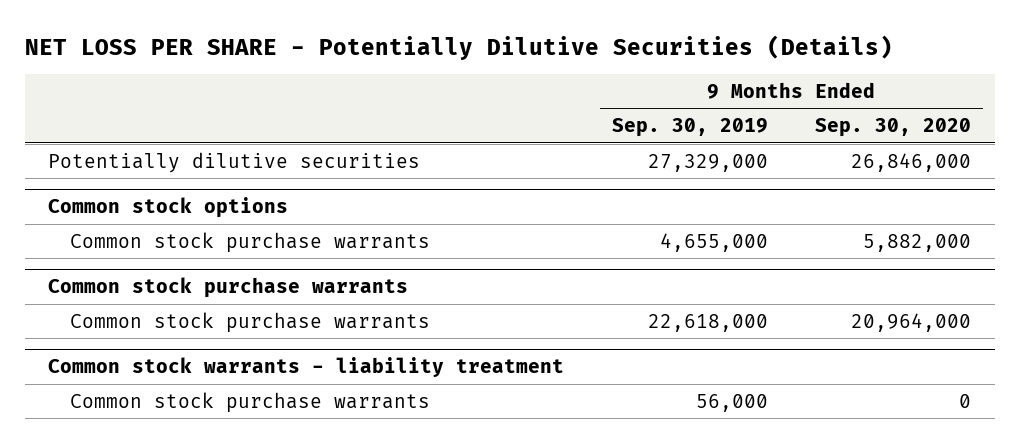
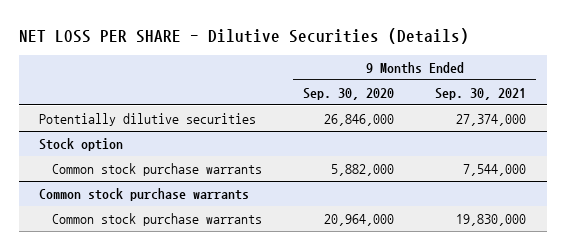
- NET LOSS PER SHARE - Potentially Dilutive Securities (Details)
+ NET LOSS PER SHARE - Dilutive Securities (Details)
- | 9 Months Ended Sep. 30, 2019 | 9 Months Ended Sep. 30, 2020
+ | 9 Months Ended Sep. 30, 2020 | 9 Months Ended Sep. 30, 2021
- Common stock options
+ Stock option
- Common stock warrants - liability treatment
- Common stock purchase warrants | 56,000 | 0

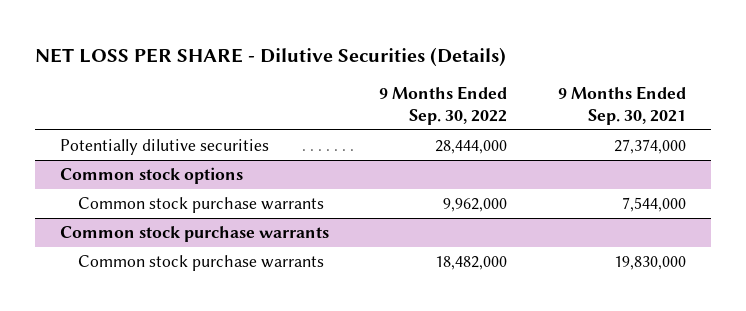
- | 9 Months Ended Sep. 30, 2020 | 9 Months Ended Sep. 30, 2021
+ | 9 Months Ended Sep. 30, 2022 | 9 Months Ended Sep. 30, 2021
- Stock option
+ Common stock options

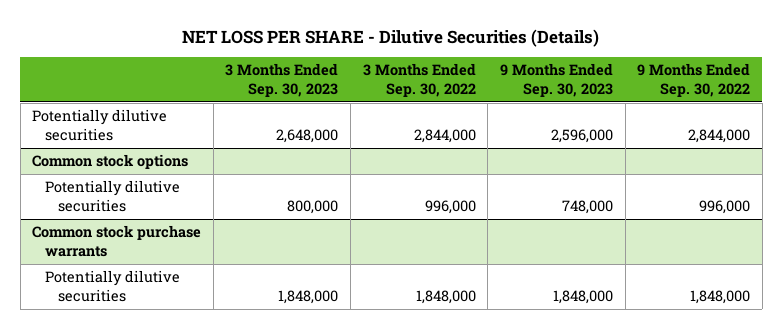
- | 9 Months Ended Sep. 30, 2022 | 9 Months Ended Sep. 30, 2021
+ | 3 Months Ended Sep. 30, 2023 | 3 Months Ended Sep. 30, 2022 | 9 Months Ended Sep. 30, 2023 | 9 Months Ended Sep. 30, 2022
- Potentially dilutive securities | 28,444,000 | 27,374,000
+ Potentially dilutive securities | 2,648,000 | 2,844,000 | 2,596,000 | 2,844,000
@ Common stock options
- Common stock purchase warrants | 9,962,000 | 7,544,000
+ Potentially dilutive securities | 800,000 | 996,000 | 748,000 | 996,000
@ Common stock purchase warrants
- Common stock purchase warrants | 18,482,000 | 19,830,000
+ Potentially dilutive securities | 1,848,000 | 1,848,000 | 1,848,000 | 1,848,000

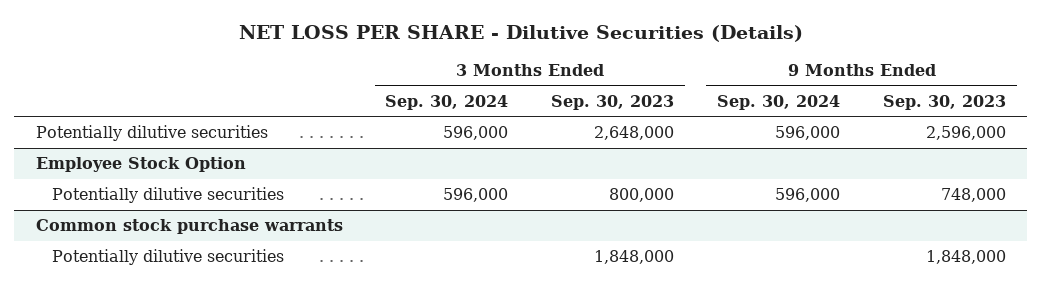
- | 3 Months Ended Sep. 30, 2023 | 3 Months Ended Sep. 30, 2022 | 9 Months Ended Sep. 30, 2023 | 9 Months Ended Sep. 30, 2022
+ | 3 Months Ended Sep. 30, 2024 | 3 Months Ended Sep. 30, 2023 | 9 Months Ended Sep. 30, 2024 | 9 Months Ended Sep. 30, 2023
- Common stock options
+ Employee Stock Option

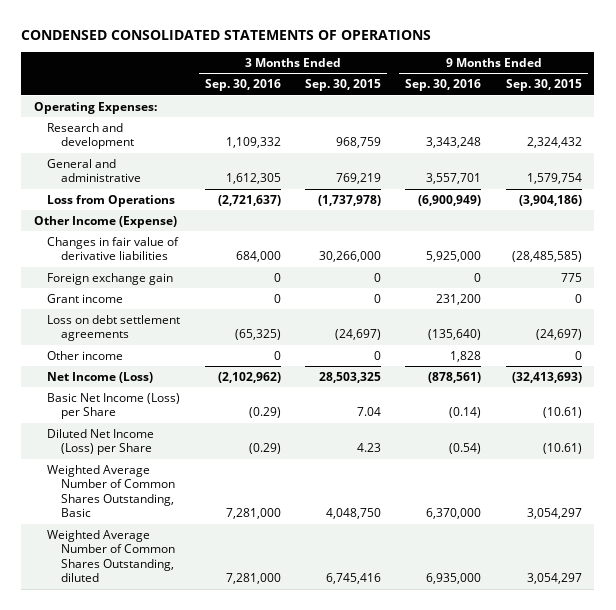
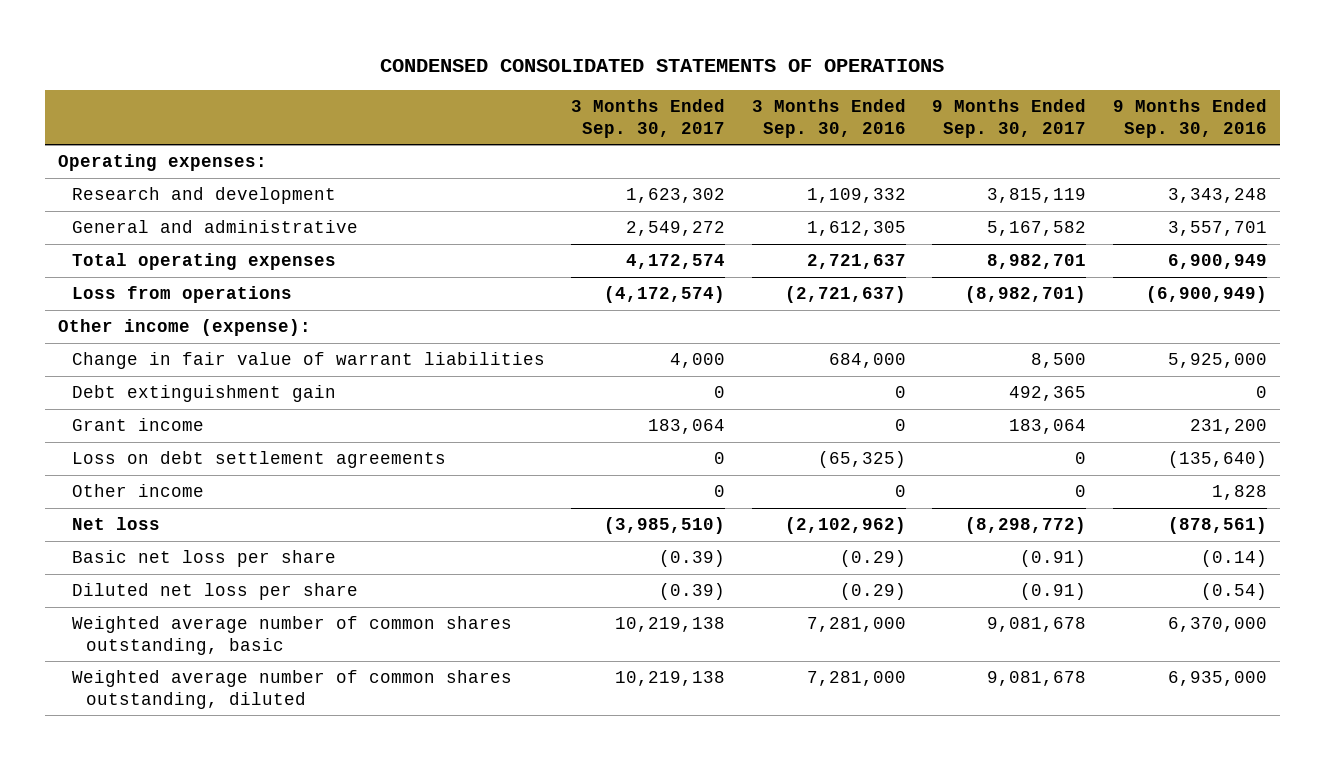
- | 3 Months Ended Sep. 30, 2016 | 3 Months Ended Sep. 30, 2015 | 9 Months Ended Sep. 30, 2016 | 9 Months Ended Sep. 30, 2015
+ | 3 Months Ended Sep. 30, 2017 | 3 Months Ended Sep. 30, 2016 | 9 Months Ended Sep. 30, 2017 | 9 Months Ended Sep. 30, 2016
- Operating Expenses:
+ Operating expenses:
- Loss from Operations | (2,721,637) | (1,737,978) | (6,900,949) | (3,904,186)
- Other Income (Expense)
- Changes in fair value of derivative liabilities | 684,000 | 30,266,000 | 5,925,000 | (28,485,585)
- Foreign exchange gain | 0 | 0 | 0 | 775
+ Total operating expenses | 4,172,574 | 2,721,637 | 8,982,701 | 6,900,949
+ Loss from operations | (4,172,574) | (2,721,637) | (8,982,701) | (6,900,949)
+ Other income (expense):
+ Change in fair value of warrant liabilities | 4,000 | 684,000 | 8,500 | 5,925,000
+ Debt extinguishment gain | 0 | 0 | 492,365 | 0
- Net Income (Loss) | (2,102,962) | 28,503,325 | (878,561) | (32,413,693)
- Basic Net Income (Loss) per Share | (0.29) | 7.04 | (0.14) | (10.61)
- Diluted Net Income (Loss) per Share | (0.29) | 4.23 | (0.54) | (10.61)
- Weighted Average Number of Common Shares Outstanding, Basic | 7,281,000 | 4,048,750 | 6,370,000 | 3,054,297
- Weighted Average Number of Common Shares Outstanding, diluted | 7,281,000 | 6,745,416 | 6,935,000 | 3,054,297
+ Net loss | (3,985,510) | (2,102,962) | (8,298,772) | (878,561)
+ Basic net loss per share | (0.39) | (0.29) | (0.91) | (0.14)
+ Diluted net loss per share | (0.39) | (0.29) | (0.91) | (0.54)
+ Weighted average number of common shares outstanding, basic | 10,219,138 | 7,281,000 | 9,081,678 | 6,370,000
+ Weighted average number of common shares outstanding, diluted | 10,219,138 | 7,281,000 | 9,081,678 | 6,935,000

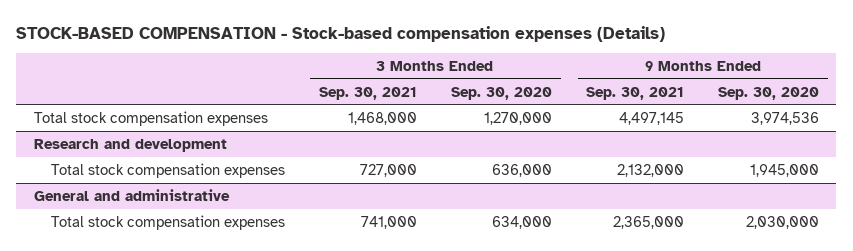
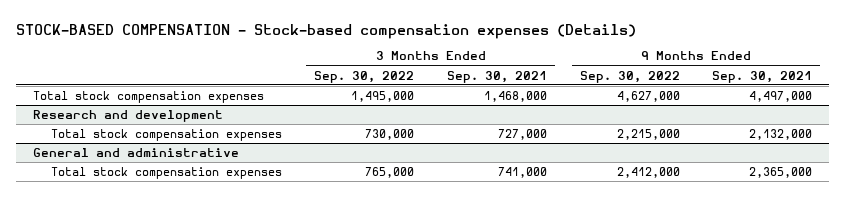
- | 3 Months Ended Sep. 30, 2021 | 3 Months Ended Sep. 30, 2020 | 9 Months Ended Sep. 30, 2021 | 9 Months Ended Sep. 30, 2020
+ | 3 Months Ended Sep. 30, 2022 | 3 Months Ended Sep. 30, 2021 | 9 Months Ended Sep. 30, 2022 | 9 Months Ended Sep. 30, 2021
- Total stock compensation expenses | 1,468,000 | 1,270,000 | 4,497,145 | 3,974,536
+ Total stock compensation expenses | 1,495,000 | 1,468,000 | 4,627,000 | 4,497,000

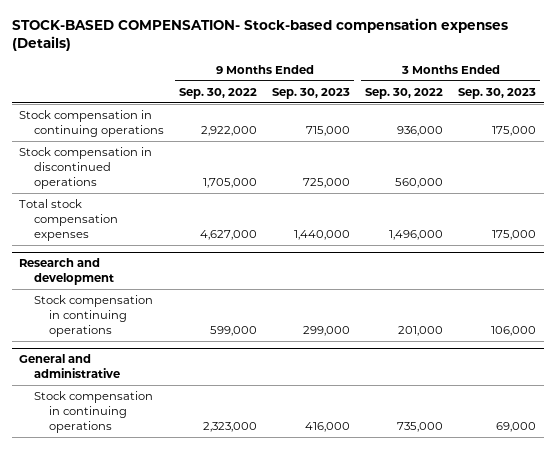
- STOCK-BASED COMPENSATION - Stock-based compensation expenses (Details)
+ STOCK-BASED COMPENSATION- Stock-based compensation expenses (Details)
- | 3 Months Ended Sep. 30, 2022 | 3 Months Ended Sep. 30, 2021 | 9 Months Ended Sep. 30, 2022 | 9 Months Ended Sep. 30, 2021
+ | 9 Months Ended Sep. 30, 2022 | 9 Months Ended Sep. 30, 2023 | 3 Months Ended Sep. 30, 2022 | 3 Months Ended Sep. 30, 2023
- Total stock compensation expenses | 1,495,000 | 1,468,000 | 4,627,000 | 4,497,000
+ Stock compensation in continuing operations | 2,922,000 | 715,000 | 936,000 | 175,000
+ Stock compensation in discontinued operations | 1,705,000 | 725,000 | 560,000 |
+ Total stock compensation expenses | 4,627,000 | 1,440,000 | 1,496,000 | 175,000
@ Research and development
- Total stock compensation expenses | 730,000 | 727,000 | 2,215,000 | 2,132,000
+ Stock compensation in continuing operations | 599,000 | 299,000 | 201,000 | 106,000
@ General and administrative
- Total stock compensation expenses | 765,000 | 741,000 | 2,412,000 | 2,365,000
+ Stock compensation in continuing operations | 2,323,000 | 416,000 | 735,000 | 69,000

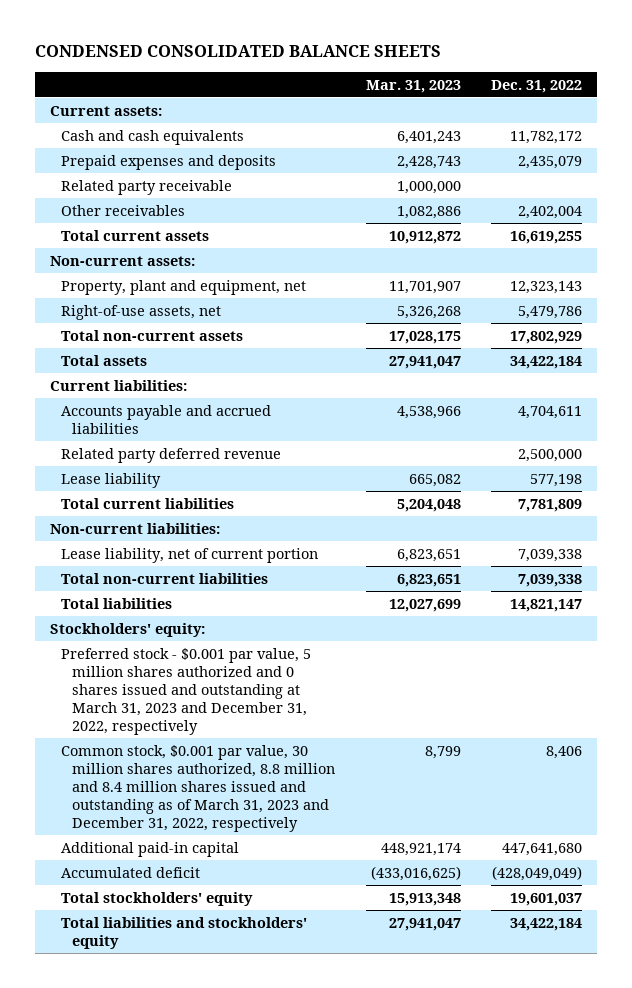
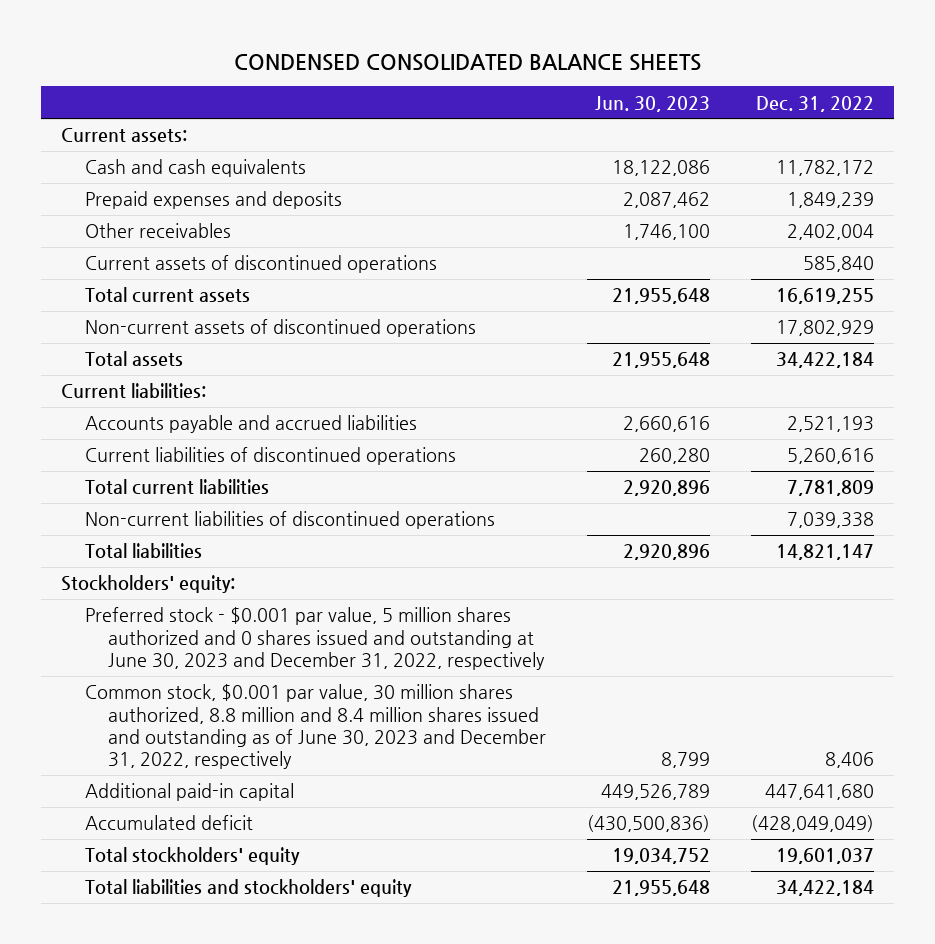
- | Mar. 31, 2023 | Dec. 31, 2022
+ | Jun. 30, 2023 | Dec. 31, 2022
- Prepaid expenses and deposits | 2,428,743 | 2,435,079
- Related party receivable | 1,000,000 |
+ Prepaid expenses and deposits | 2,087,462 | 1,849,239
+ Current assets of discontinued operations | | 585,840
- Non-current assets:
- Property, plant and equipment, net | 11,701,907 | 12,323,143
- Right-of-use assets, net | 5,326,268 | 5,479,786
- Total non-current assets | 17,028,175 | 17,802,929
+ Non-current assets of discontinued operations | | 17,802,929
- Accounts payable and accrued liabilities | 4,538,966 | 4,704,611
- Related party deferred revenue | | 2,500,000
- Lease liability | 665,082 | 577,198
+ Accounts payable and accrued liabilities | 2,660,616 | 2,521,193
+ Current liabilities of discontinued operations | 260,280 | 5,260,616
- Non-current liabilities:
- Lease liability, net of current portion | 6,823,651 | 7,039,338
- Total non-current liabilities | 6,823,651 | 7,039,338
+ Non-current liabilities of discontinued operations | | 7,039,338
- Preferred stock - $0.001 par value, 5 million shares authorized and 0 shares issued and outstanding at March 31, 2023 and December 31, 2022, respectively
- Common stock, $0.001 par value, 30 million shares authorized, 8.8 million and 8.4 million shares issued and outstanding as of March 31, 2023 and December 31, 2022, respectively | 8,799 | 8,406
+ Preferred stock - $0.001 par value, 5 million shares authorized and 0 shares issued and outstanding at June 30, 2023 and December 31, 2022, respectively
+ Common stock, $0.001 par value, 30 million shares authorized, 8.8 million and 8.4 million shares issued and outstanding as of June 30, 2023 and December 31, 2022, respectively | 8,799 | 8,406

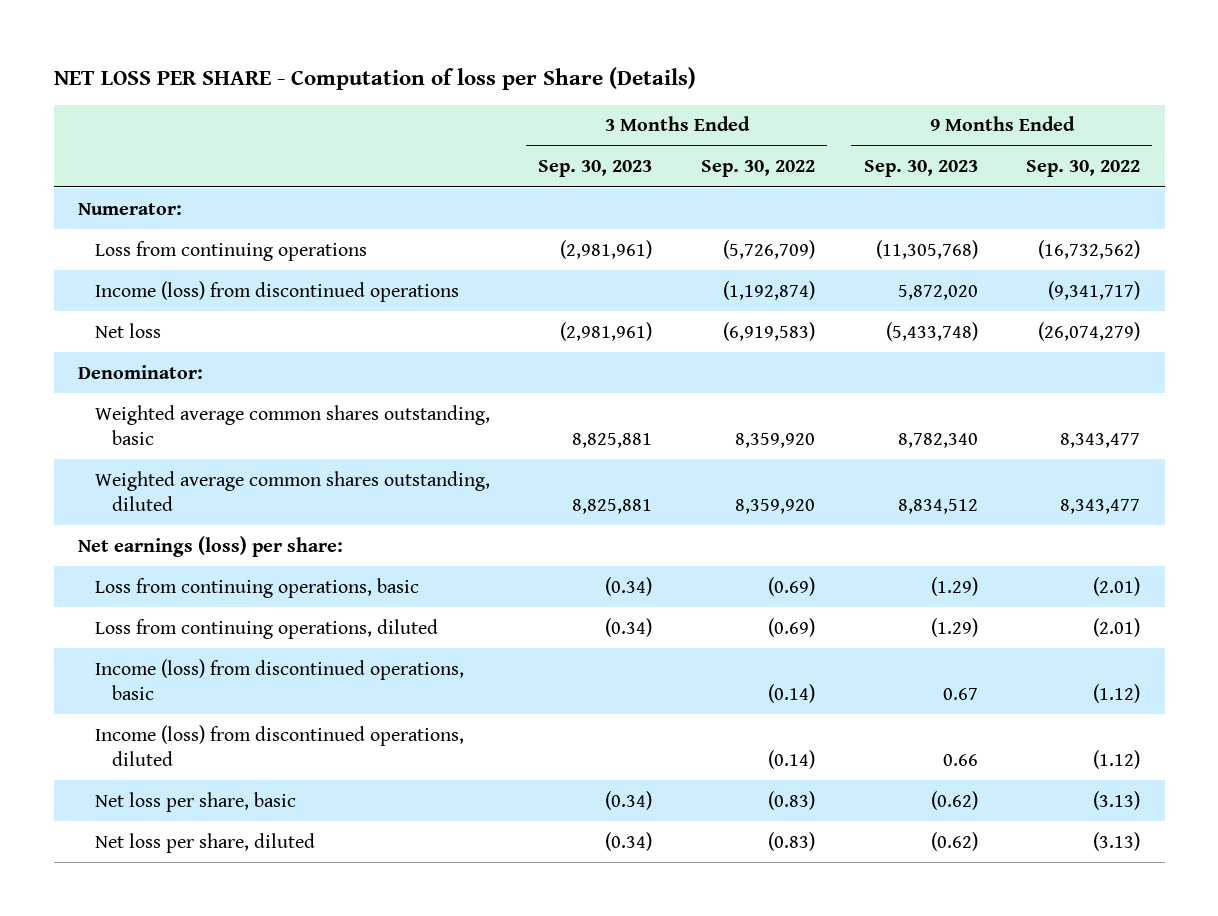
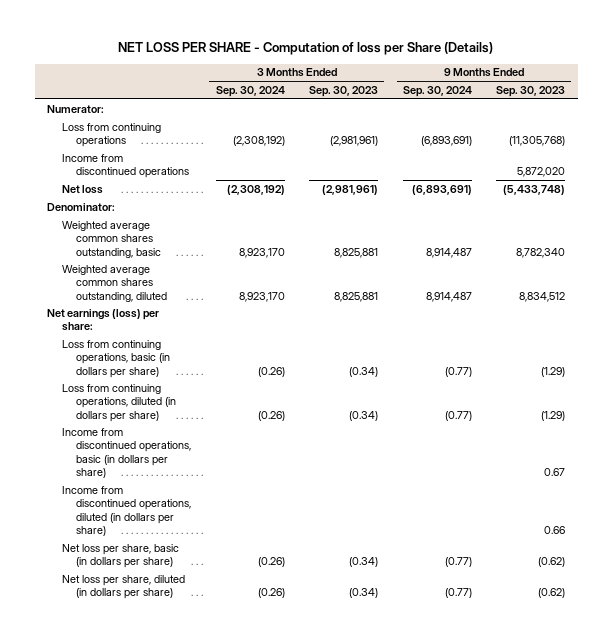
- | 3 Months Ended Sep. 30, 2023 | 3 Months Ended Sep. 30, 2022 | 9 Months Ended Sep. 30, 2023 | 9 Months Ended Sep. 30, 2022
+ | 3 Months Ended Sep. 30, 2024 | 3 Months Ended Sep. 30, 2023 | 9 Months Ended Sep. 30, 2024 | 9 Months Ended Sep. 30, 2023
- Income (loss) from discontinued operations | | (1,192,874) | 5,872,020 | (9,341,717)
+ Income from discontinued operations | | | | 5,872,020
- Loss from continuing operations, basic | (0.34) | (0.69) | (1.29) | (2.01)
- Loss from continuing operations, diluted | (0.34) | (0.69) | (1.29) | (2.01)
- Income (loss) from discontinued operations, basic | | (0.14) | 0.67 | (1.12)
- Income (loss) from discontinued operations, diluted | | (0.14) | 0.66 | (1.12)
- Net loss per share, basic | (0.34) | (0.83) | (0.62) | (3.13)
- Net loss per share, diluted | (0.34) | (0.83) | (0.62) | (3.13)
+ Loss from continuing operations, basic (in dollars per share) | (0.26) | (0.34) | (0.77) | (1.29)
+ Loss from continuing operations, diluted (in dollars per share) | (0.26) | (0.34) | (0.77) | (1.29)
+ Income from discontinued operations, basic (in dollars per share) | | | | 0.67
+ Income from discontinued operations, diluted (in dollars per share) | | | | 0.66
+ Net loss per share, basic (in dollars per share) | (0.26) | (0.34) | (0.77) | (0.62)
+ Net loss per share, diluted (in dollars per share) | (0.26) | (0.34) | (0.77) | (0.62)

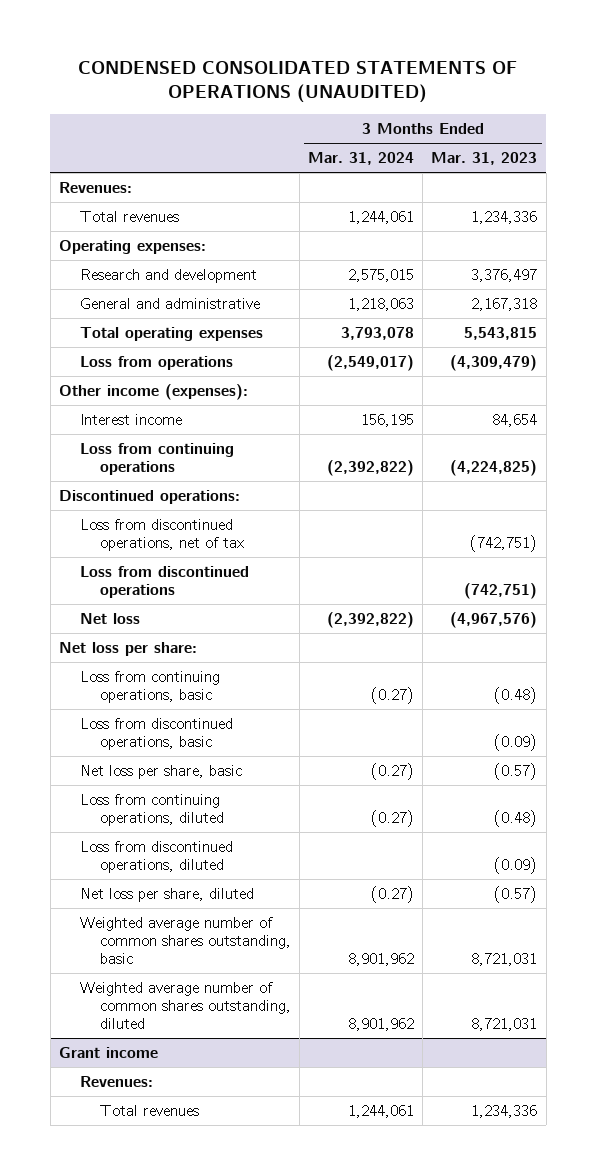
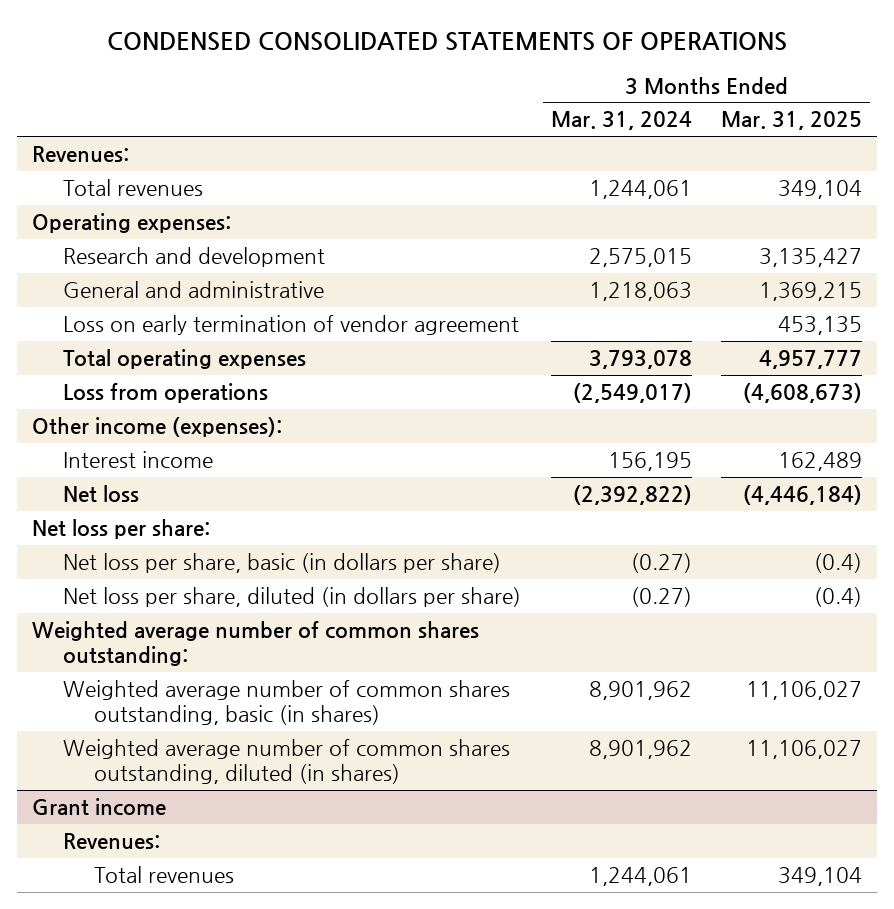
- CONDENSED CONSOLIDATED STATEMENTS OF OPERATIONS (UNAUDITED)
+ CONDENSED CONSOLIDATED STATEMENTS OF OPERATIONS
- | 3 Months Ended Mar. 31, 2024 | 3 Months Ended Mar. 31, 2023
+ | 3 Months Ended Mar. 31, 2024 | 3 Months Ended Mar. 31, 2025
+ Loss on early termination of vendor agreement | | 453,135
- Loss from continuing operations | (2,392,822) | (4,224,825)
- Discontinued operations:
- Loss from discontinued operations, net of tax | | (742,751)
- Loss from discontinued operations | | (742,751)
- Loss from continuing operations, basic | (0.27) | (0.48)
- Loss from discontinued operations, basic | | (0.09)
- Net loss per share, basic | (0.27) | (0.57)
- Loss from continuing operations, diluted | (0.27) | (0.48)
- Loss from discontinued operations, diluted | | (0.09)
- Net loss per share, diluted | (0.27) | (0.57)
- Weighted average number of common shares outstanding, basic | 8,901,962 | 8,721,031
- Weighted average number of common shares outstanding, diluted | 8,901,962 | 8,721,031
+ Net loss per share, basic (in dollars per share) | (0.27) | (0.4)
+ Net loss per share, diluted (in dollars per share) | (0.27) | (0.4)
+ Weighted average number of common shares outstanding:
+ Weighted average number of common shares outstanding, basic (in shares) | 8,901,962 | 11,106,027
+ Weighted average number of common shares outstanding, diluted (in shares) | 8,901,962 | 11,106,027

